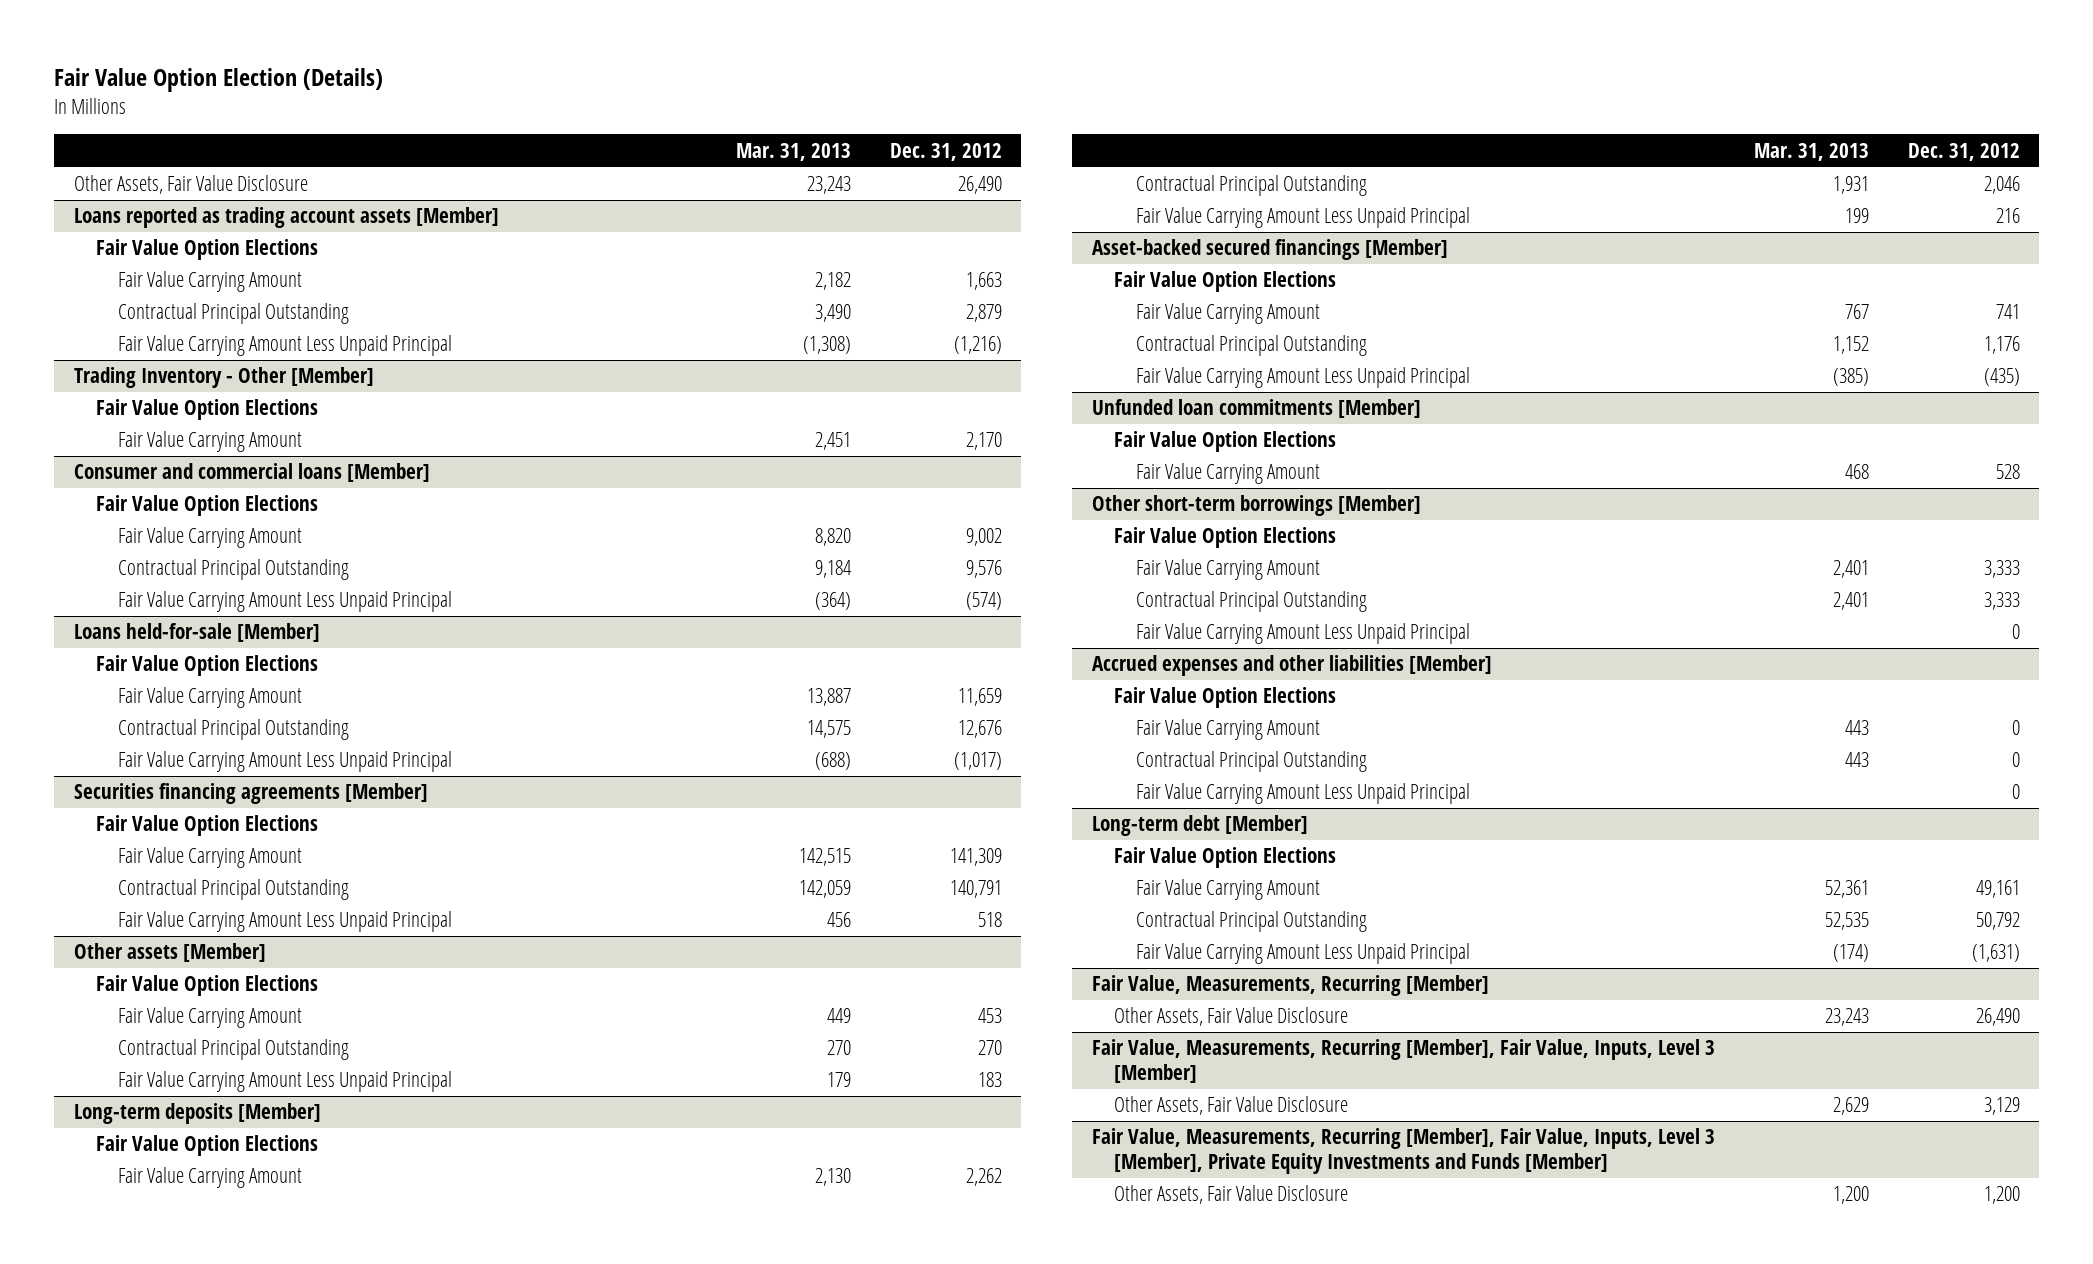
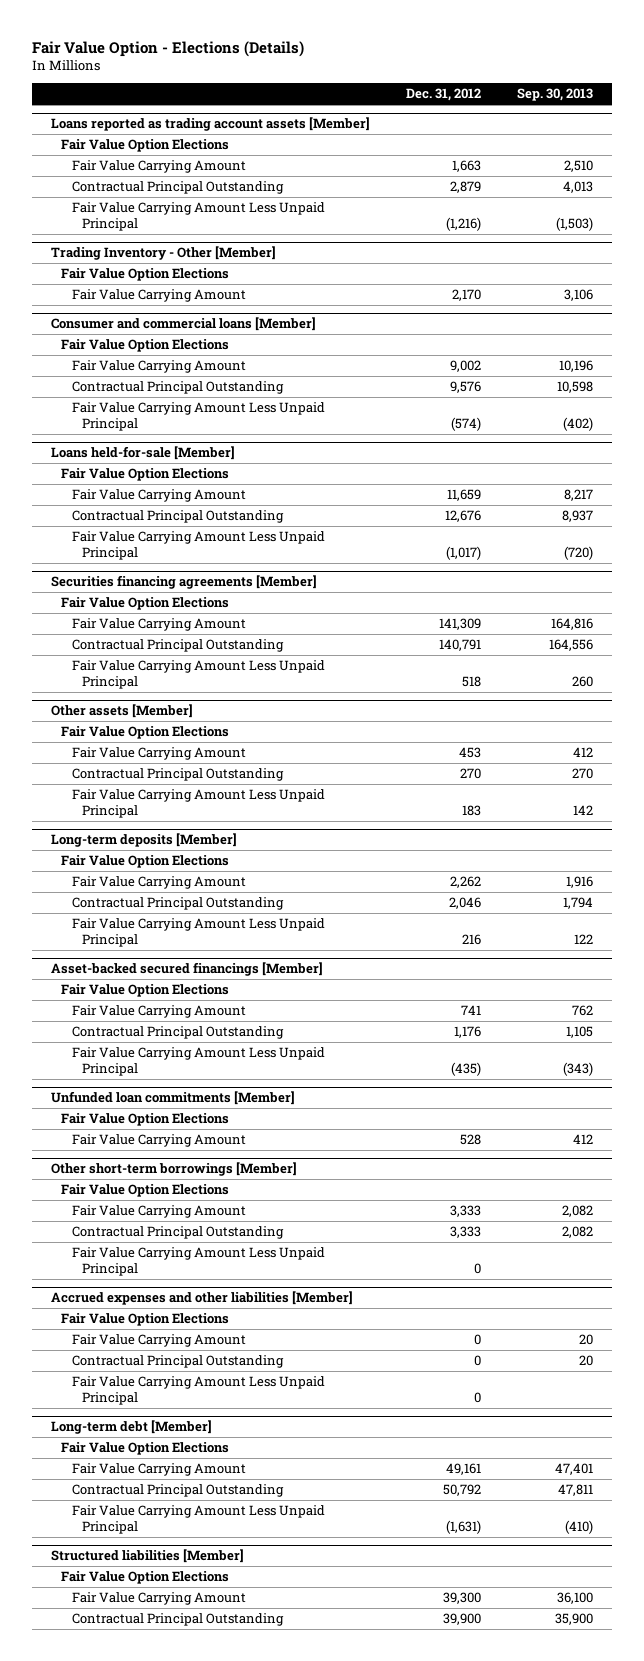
- Fair Value Option Election (Details)
+ Fair Value Option - Elections (Details)
- | Mar. 31, 2013 | Dec. 31, 2012
+ | Dec. 31, 2012 | Sep. 30, 2013
- Other Assets, Fair Value Disclosure | 23,243 | 26,490
- Fair Value, Measurements, Recurring [Member]
- Other Assets, Fair Value Disclosure | 23,243 | 26,490
- Fair Value, Measurements, Recurring [Member], Fair Value, Inputs, Level 3 [Member]
- Other Assets, Fair Value Disclosure | 2,629 | 3,129
- Fair Value, Measurements, Recurring [Member], Fair Value, Inputs, Level 3 [Member], Private Equity Investments and Funds [Member]
- Other Assets, Fair Value Disclosure | 1,200 | 1,200
+ Structured liabilities [Member]
+ Fair Value Option Elections
+ Fair Value Carrying Amount | 39,300 | 36,100
+ Contractual Principal Outstanding | 39,900 | 35,900

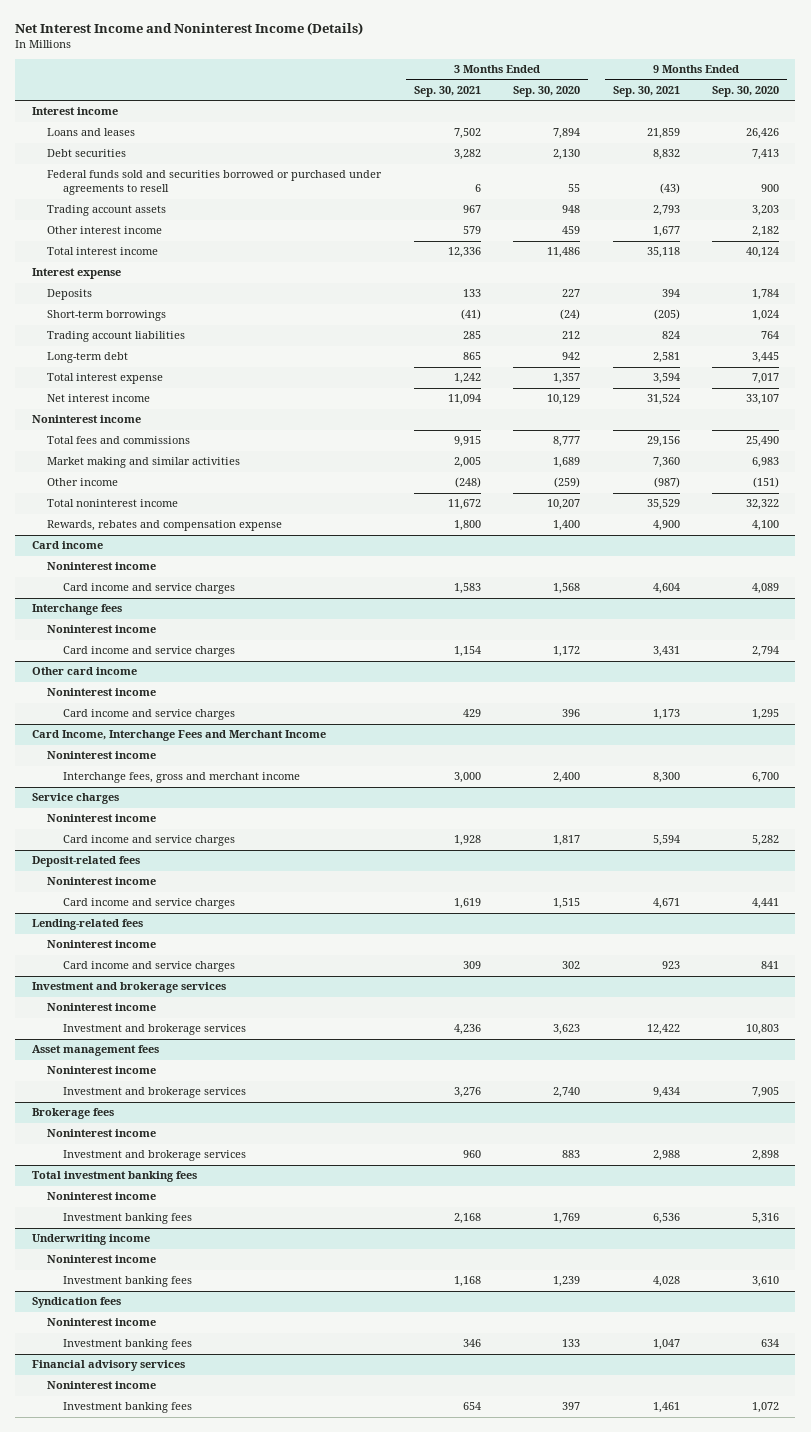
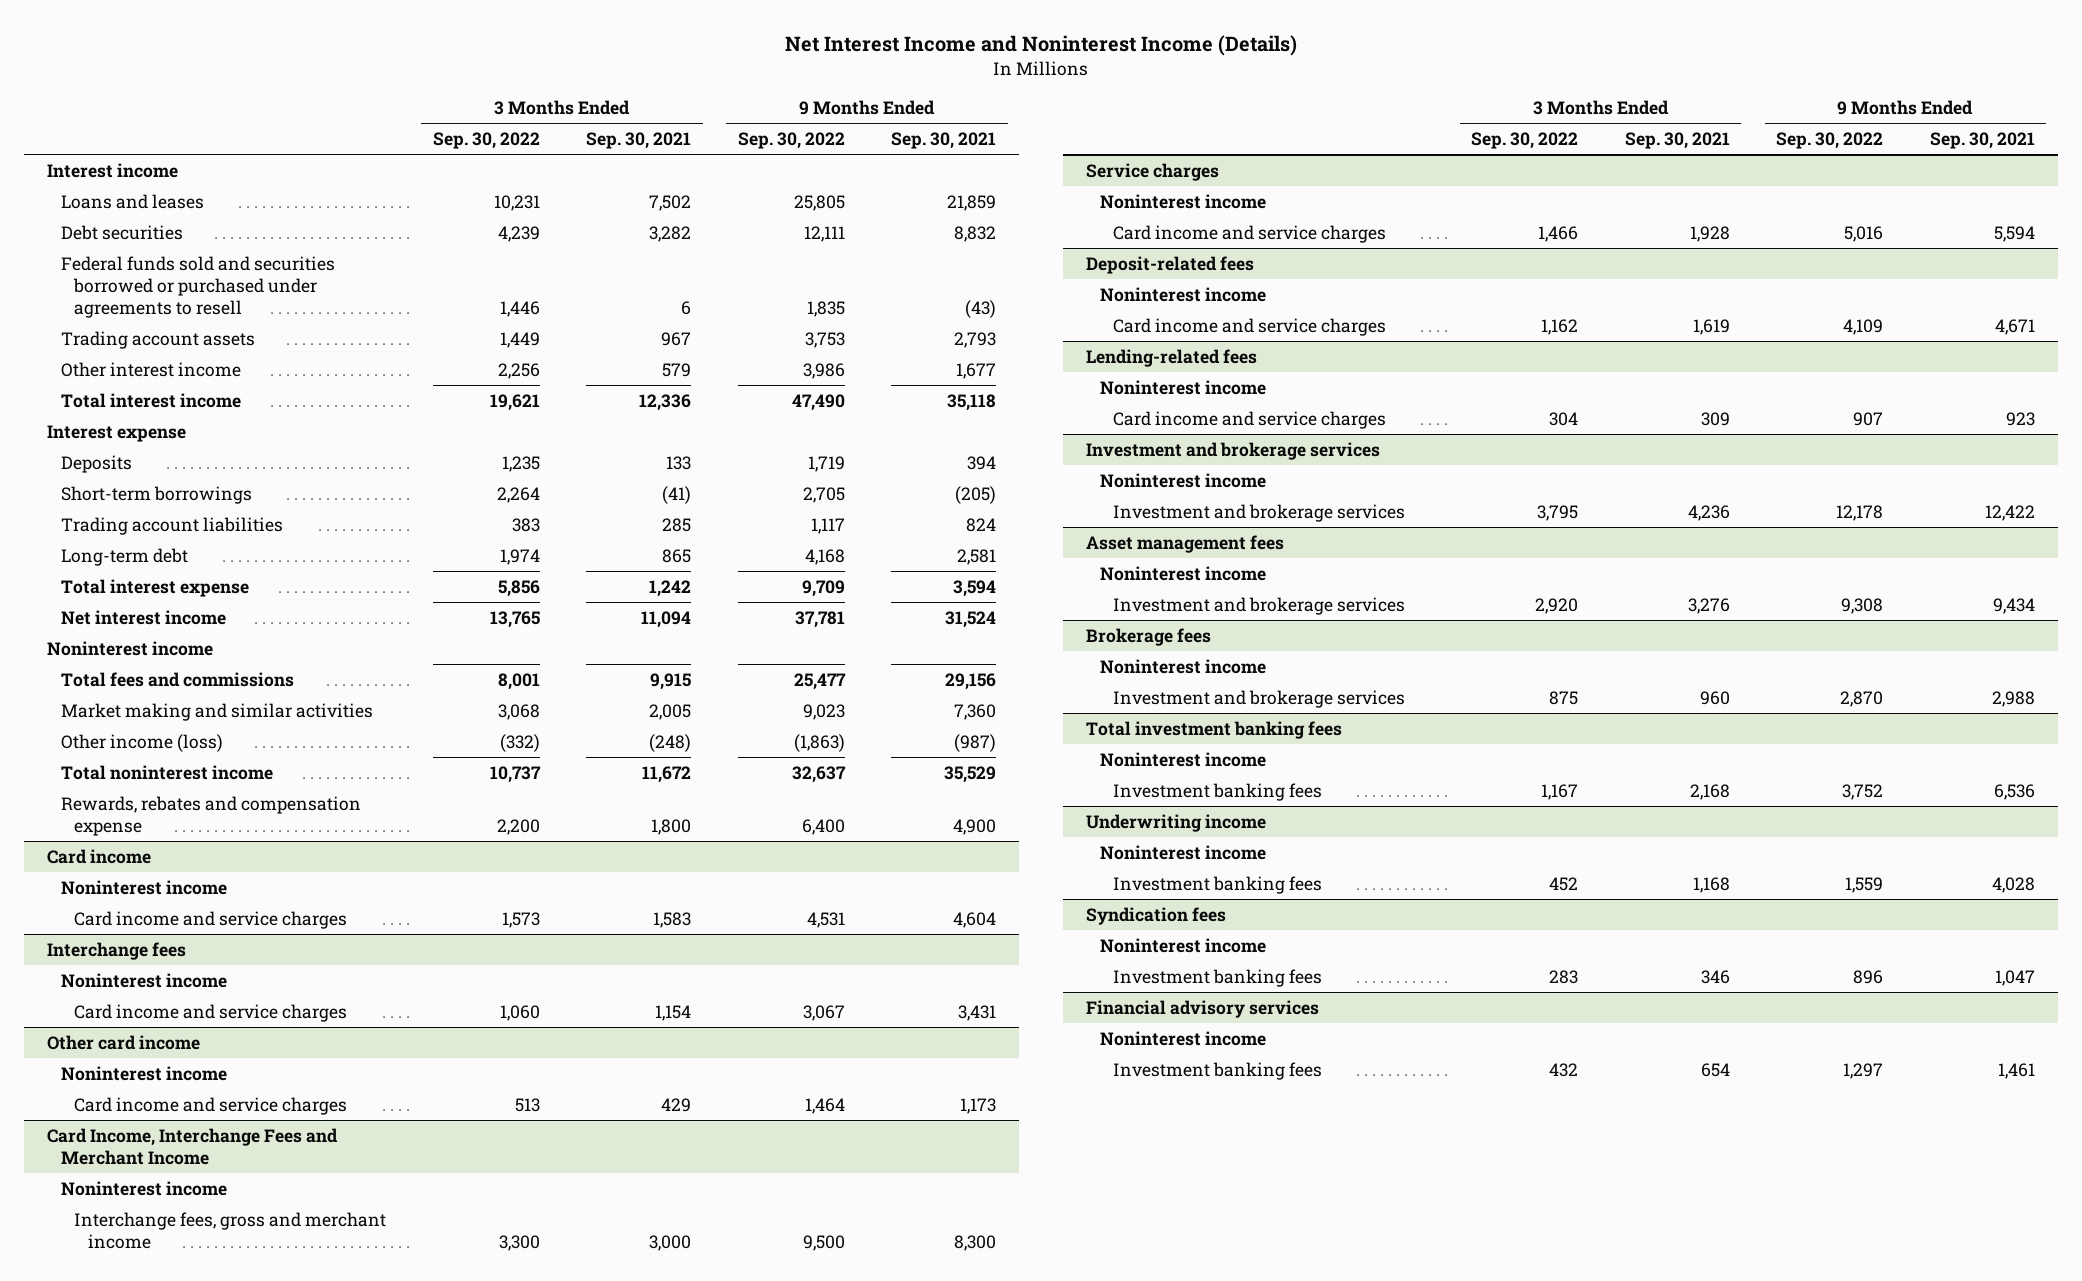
- | 3 Months Ended Sep. 30, 2021 | 3 Months Ended Sep. 30, 2020 | 9 Months Ended Sep. 30, 2021 | 9 Months Ended Sep. 30, 2020
+ | 3 Months Ended Sep. 30, 2022 | 3 Months Ended Sep. 30, 2021 | 9 Months Ended Sep. 30, 2022 | 9 Months Ended Sep. 30, 2021
- Other income | (248) | (259) | (987) | (151)
+ Other income (loss) | (332) | (248) | (1,863) | (987)

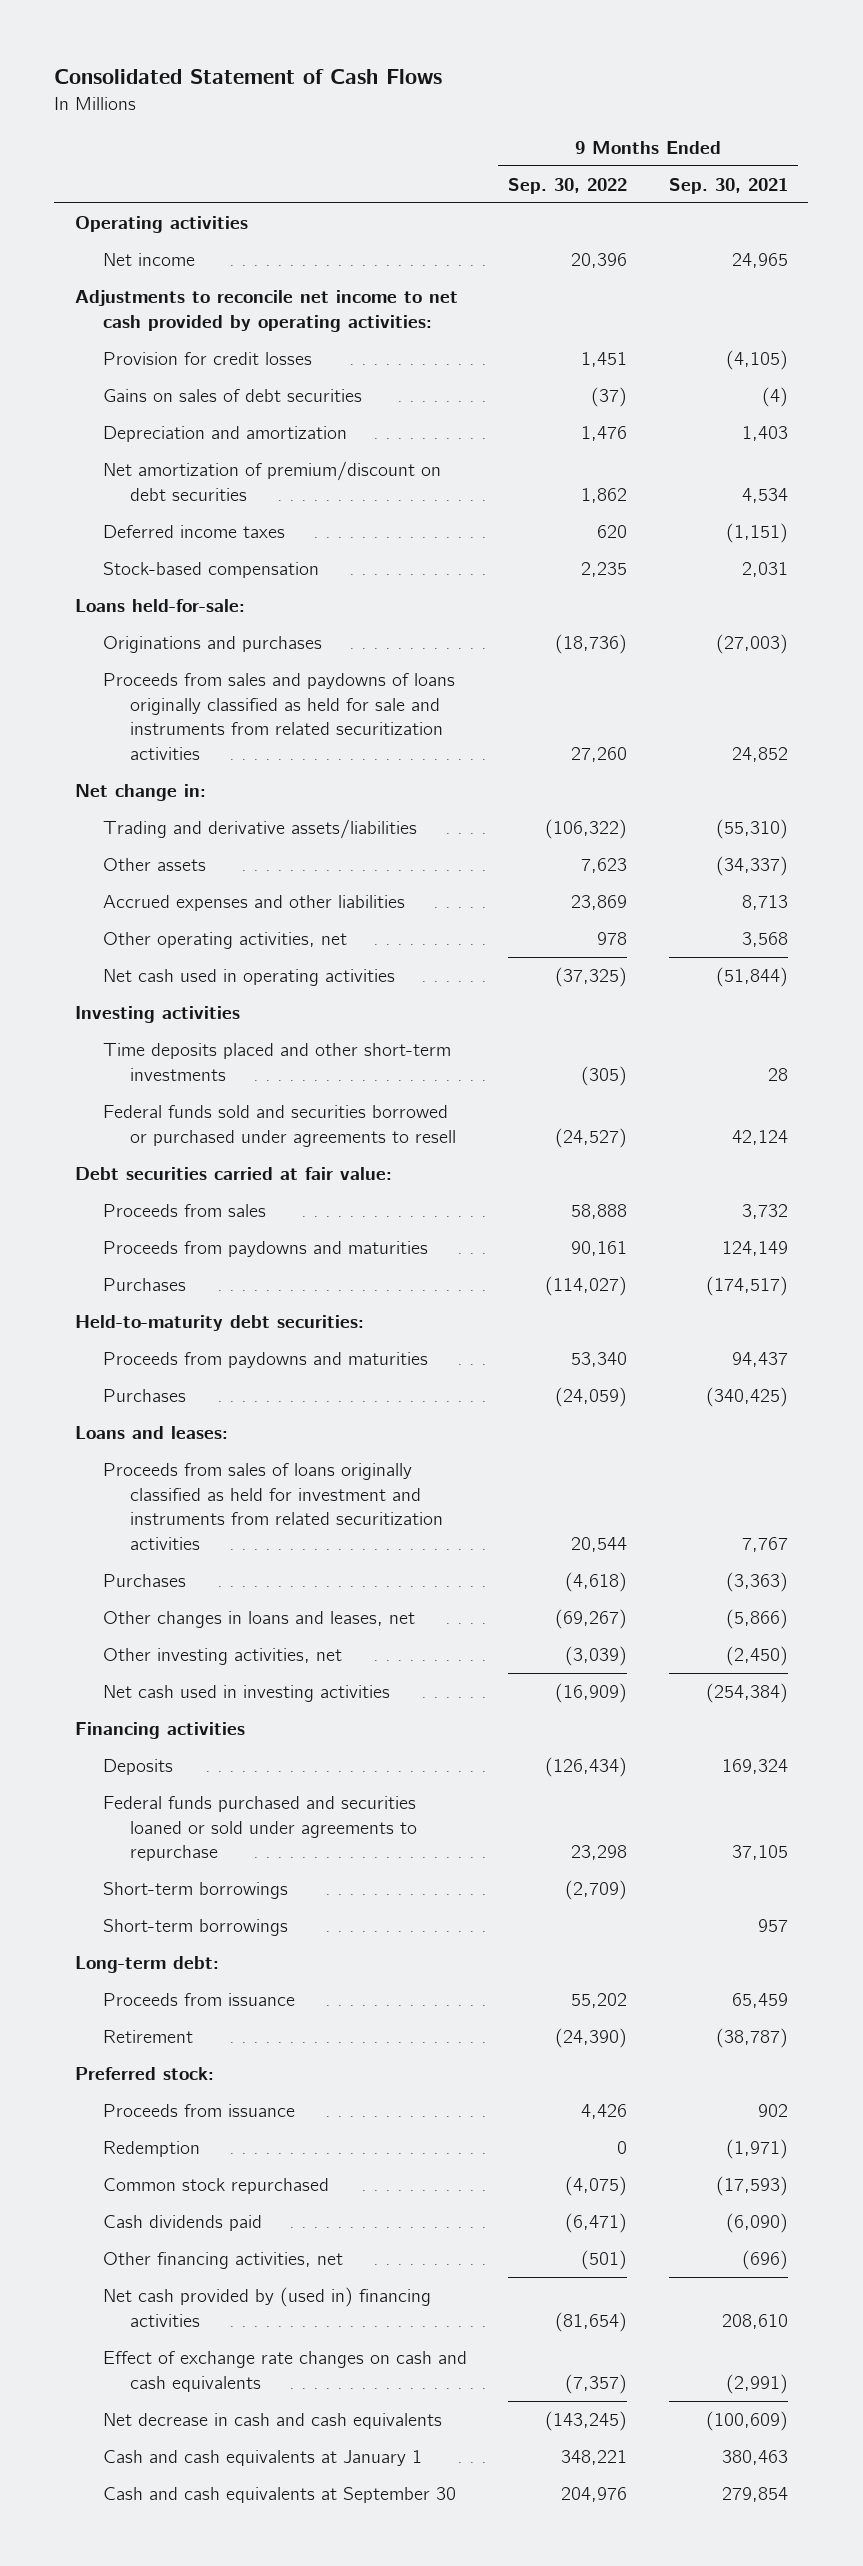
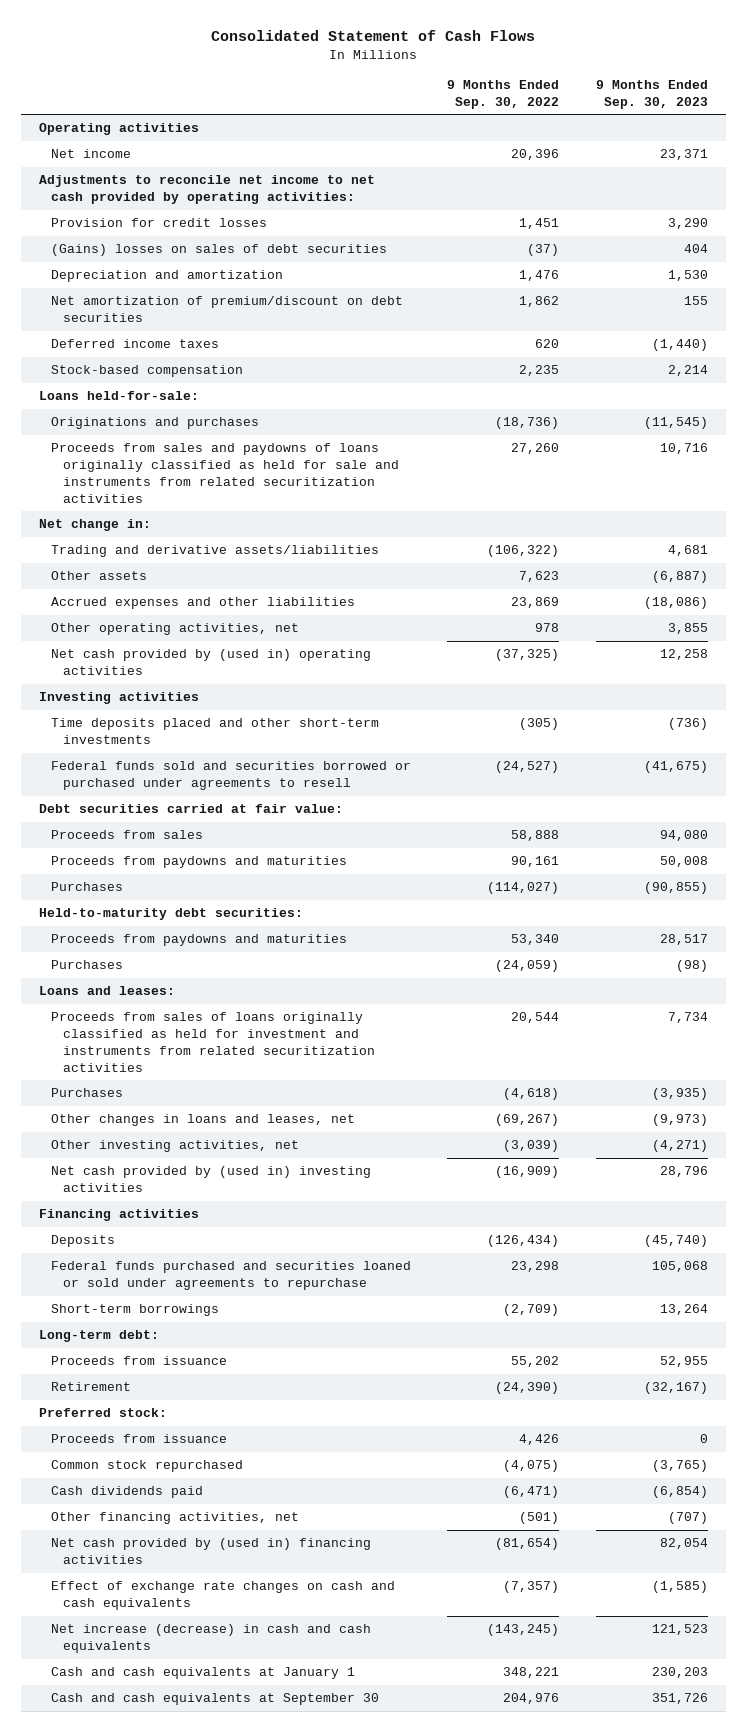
- | 9 Months Ended Sep. 30, 2022 | 9 Months Ended Sep. 30, 2021
+ | 9 Months Ended Sep. 30, 2022 | 9 Months Ended Sep. 30, 2023
- Gains on sales of debt securities | (37) | (4)
+ (Gains) losses on sales of debt securities | (37) | 404
- Net cash used in operating activities | (37,325) | (51,844)
+ Net cash provided by (used in) operating activities | (37,325) | 12,258
- Net cash used in investing activities | (16,909) | (254,384)
+ Net cash provided by (used in) investing activities | (16,909) | 28,796
- Short-term borrowings | | 957
- Redemption | 0 | (1,971)
- Net decrease in cash and cash equivalents | (143,245) | (100,609)
+ Net increase (decrease) in cash and cash equivalents | (143,245) | 121,523

